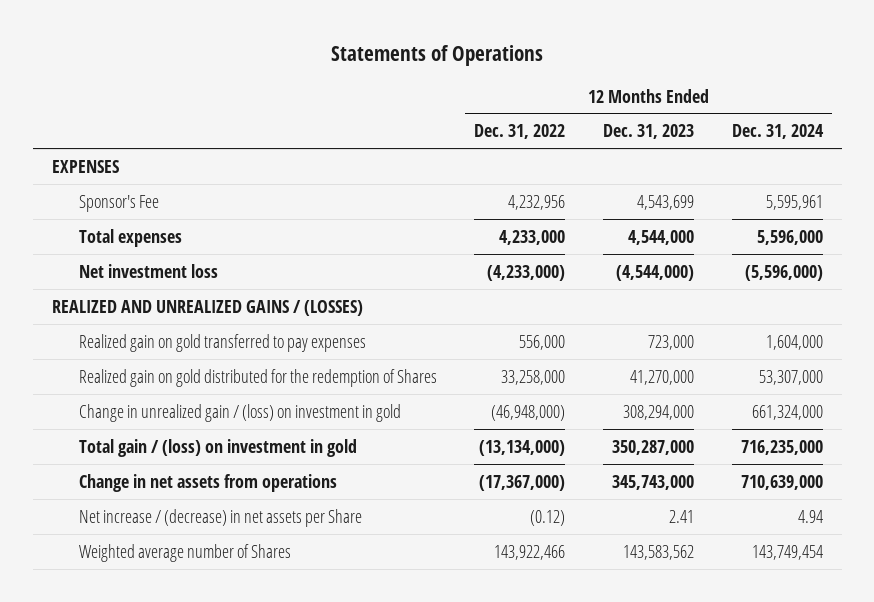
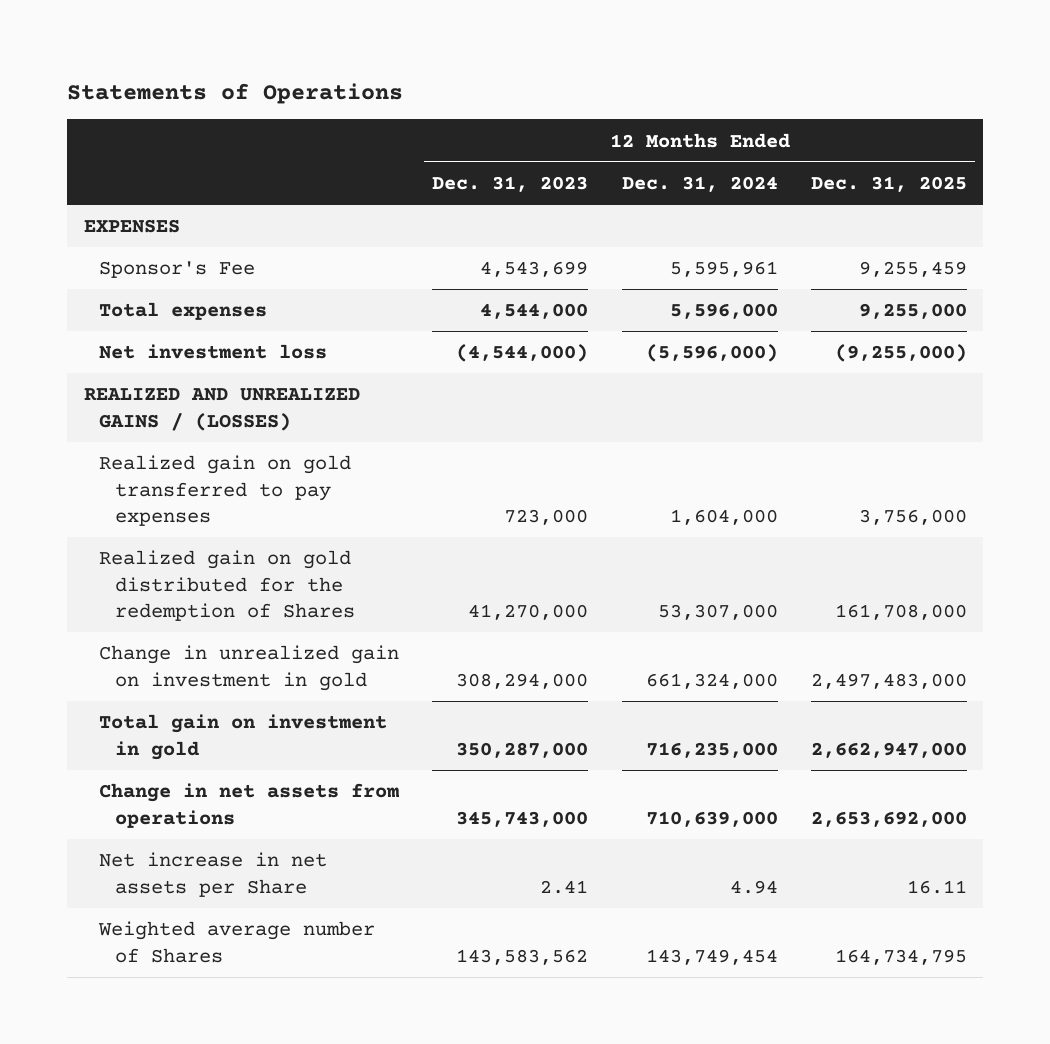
- | 12 Months Ended Dec. 31, 2022 | 12 Months Ended Dec. 31, 2023 | 12 Months Ended Dec. 31, 2024
+ | 12 Months Ended Dec. 31, 2023 | 12 Months Ended Dec. 31, 2024 | 12 Months Ended Dec. 31, 2025
- Change in unrealized gain / (loss) on investment in gold | (46,948,000) | 308,294,000 | 661,324,000
- Total gain / (loss) on investment in gold | (13,134,000) | 350,287,000 | 716,235,000
+ Change in unrealized gain on investment in gold | 308,294,000 | 661,324,000 | 2,497,483,000
+ Total gain on investment in gold | 350,287,000 | 716,235,000 | 2,662,947,000
- Net increase / (decrease) in net assets per Share | (0.12) | 2.41 | 4.94
+ Net increase in net assets per Share | 2.41 | 4.94 | 16.11

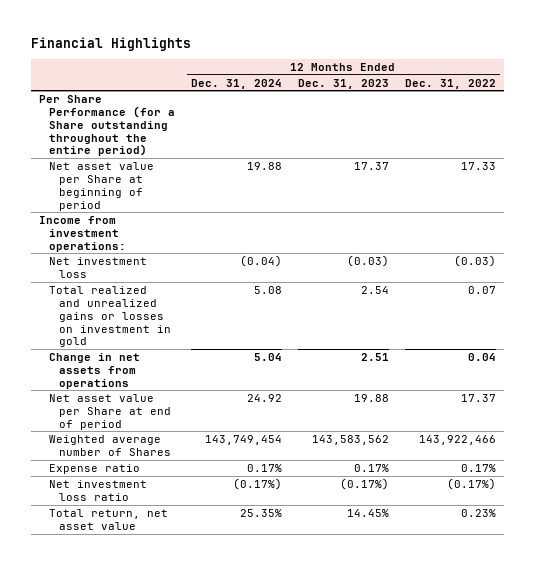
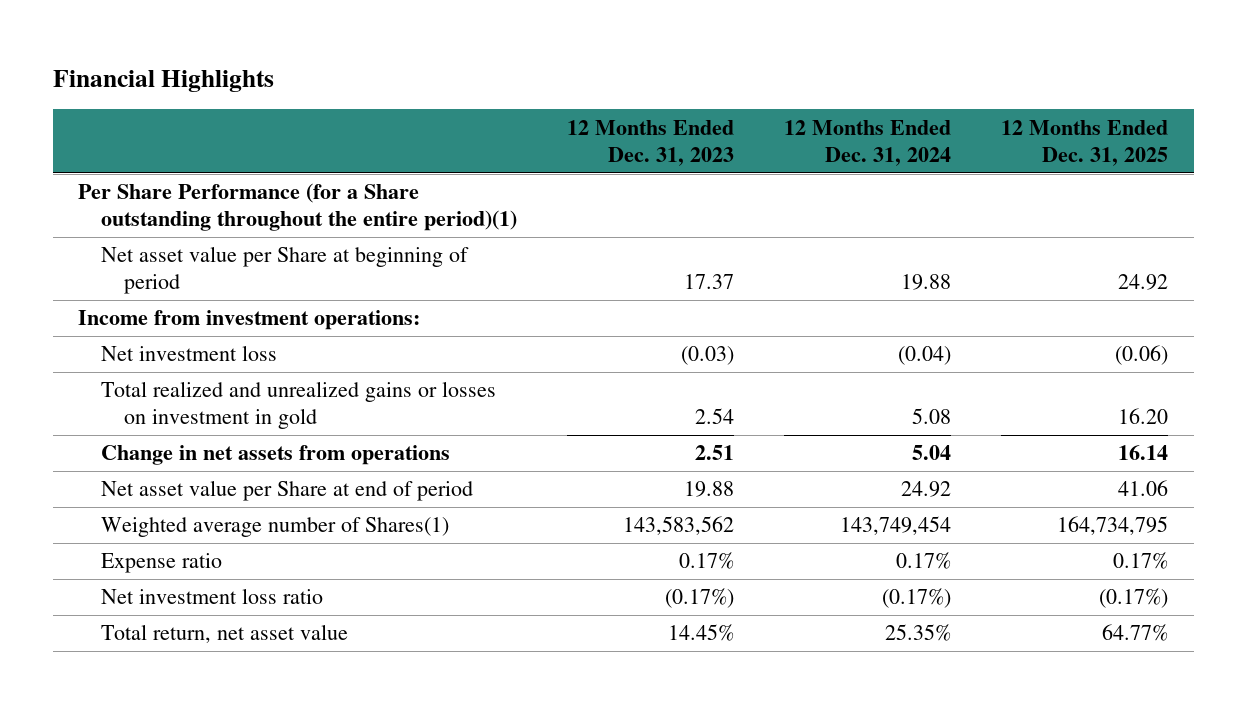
- | 12 Months Ended Dec. 31, 2024 | 12 Months Ended Dec. 31, 2023 | 12 Months Ended Dec. 31, 2022
+ | 12 Months Ended Dec. 31, 2023 | 12 Months Ended Dec. 31, 2024 | 12 Months Ended Dec. 31, 2025
- Per Share Performance (for a Share outstanding throughout the entire period)
+ Per Share Performance (for a Share outstanding throughout the entire period)(1)
- Weighted average number of Shares | 143,749,454 | 143,583,562 | 143,922,466
+ Weighted average number of Shares(1) | 143,583,562 | 143,749,454 | 164,734,795

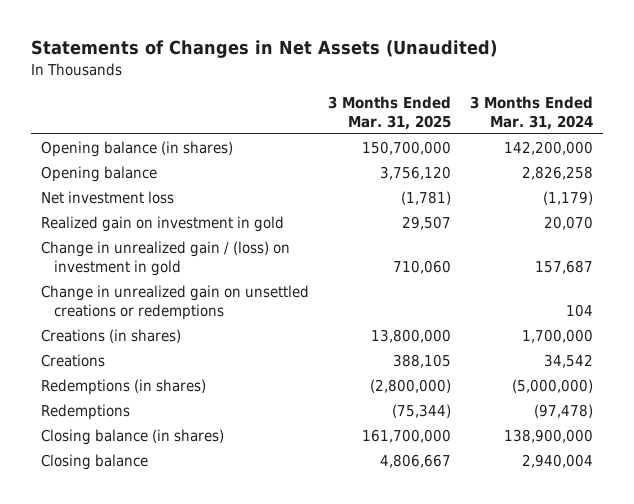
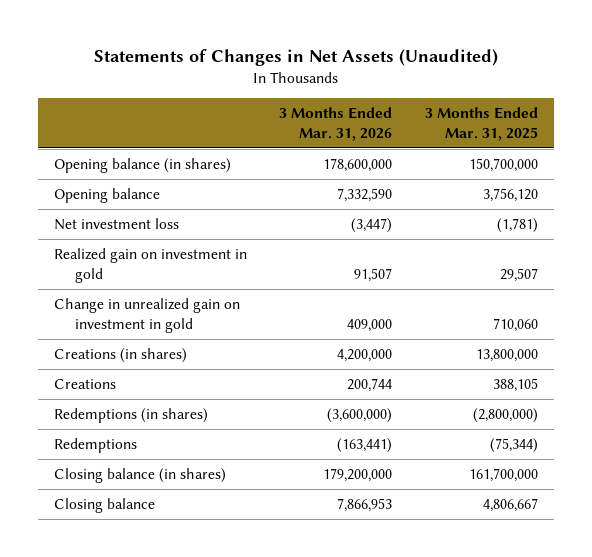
- | 3 Months Ended Mar. 31, 2025 | 3 Months Ended Mar. 31, 2024
+ | 3 Months Ended Mar. 31, 2026 | 3 Months Ended Mar. 31, 2025
- Change in unrealized gain / (loss) on investment in gold | 710,060 | 157,687
- Change in unrealized gain on unsettled creations or redemptions | | 104
+ Change in unrealized gain on investment in gold | 409,000 | 710,060

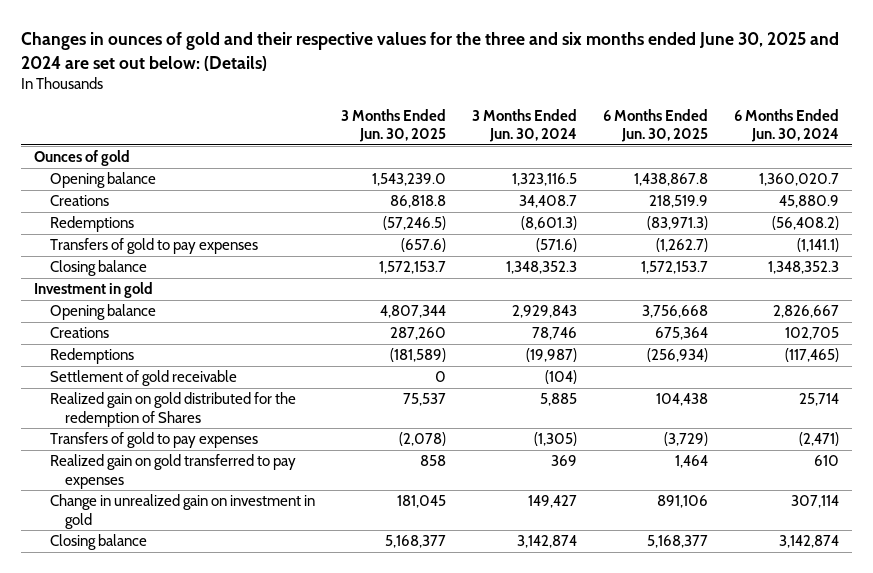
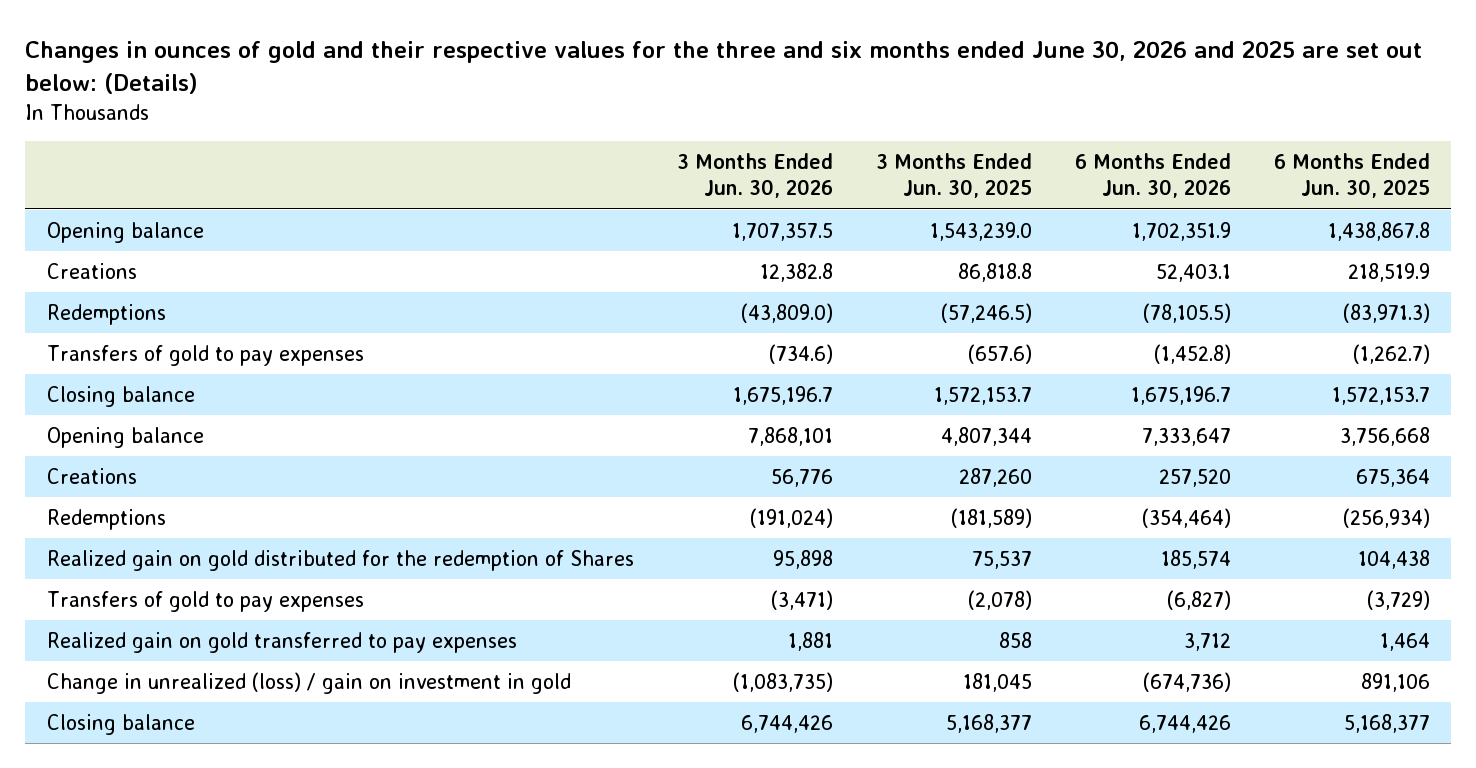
- Changes in ounces of gold and their respective values for the three and six months ended June 30, 2025 and 2024 are set out below: (Details)
+ Changes in ounces of gold and their respective values for the three and six months ended June 30, 2026 and 2025 are set out below: (Details)
- | 3 Months Ended Jun. 30, 2025 | 3 Months Ended Jun. 30, 2024 | 6 Months Ended Jun. 30, 2025 | 6 Months Ended Jun. 30, 2024
+ | 3 Months Ended Jun. 30, 2026 | 3 Months Ended Jun. 30, 2025 | 6 Months Ended Jun. 30, 2026 | 6 Months Ended Jun. 30, 2025
- Ounces of gold
- Investment in gold
- Settlement of gold receivable | 0 | (104) | |
- Change in unrealized gain on investment in gold | 181,045 | 149,427 | 891,106 | 307,114
+ Change in unrealized (loss) / gain on investment in gold | (1,083,735) | 181,045 | (674,736) | 891,106

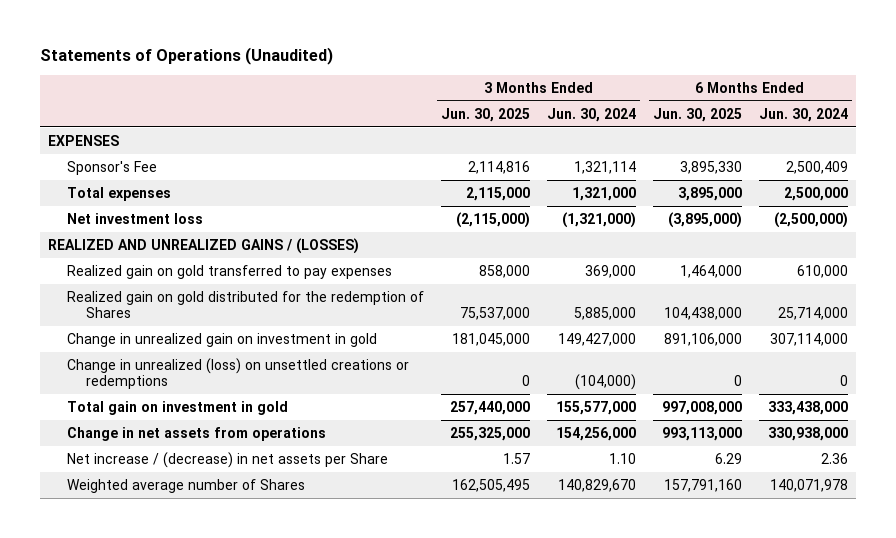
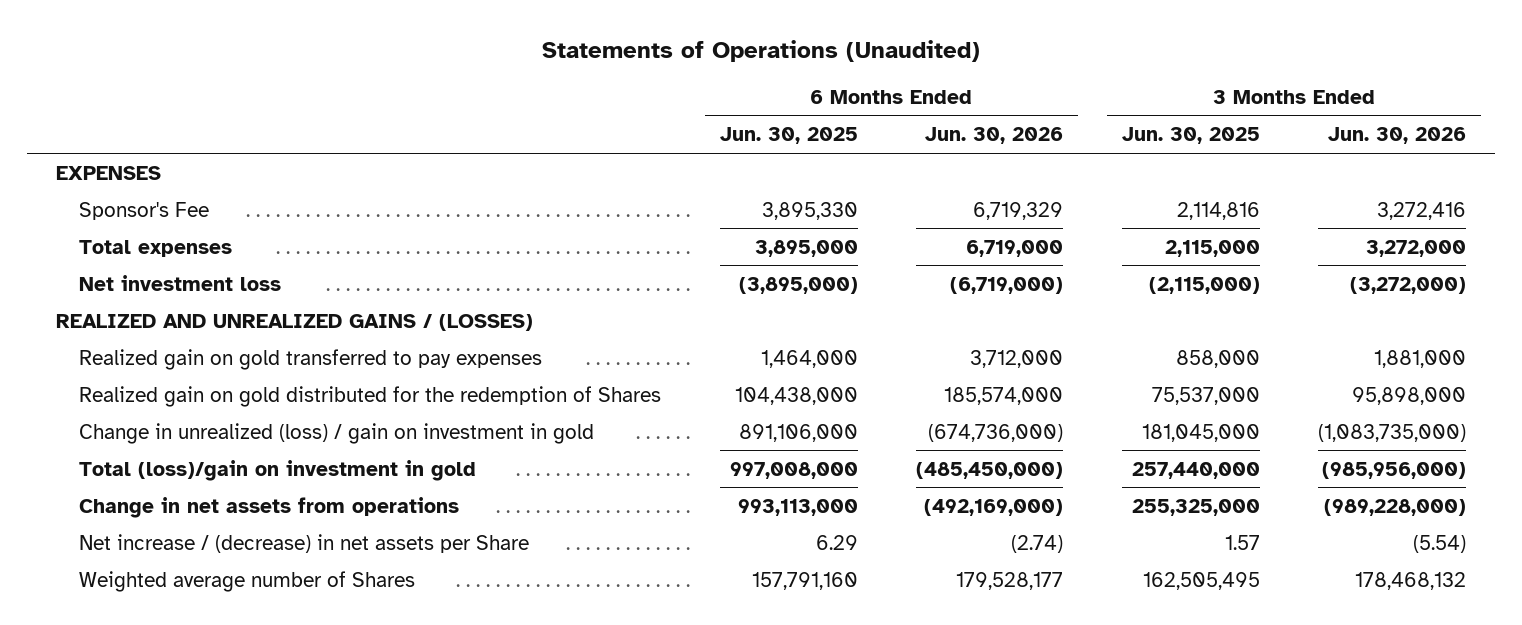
- | 3 Months Ended Jun. 30, 2025 | 3 Months Ended Jun. 30, 2024 | 6 Months Ended Jun. 30, 2025 | 6 Months Ended Jun. 30, 2024
+ | 6 Months Ended Jun. 30, 2025 | 6 Months Ended Jun. 30, 2026 | 3 Months Ended Jun. 30, 2025 | 3 Months Ended Jun. 30, 2026
- Change in unrealized gain on investment in gold | 181,045,000 | 149,427,000 | 891,106,000 | 307,114,000
- Change in unrealized (loss) on unsettled creations or redemptions | 0 | (104,000) | 0 | 0
- Total gain on investment in gold | 257,440,000 | 155,577,000 | 997,008,000 | 333,438,000
+ Change in unrealized (loss) / gain on investment in gold | 891,106,000 | (674,736,000) | 181,045,000 | (1,083,735,000)
+ Total (loss)/gain on investment in gold | 997,008,000 | (485,450,000) | 257,440,000 | (985,956,000)

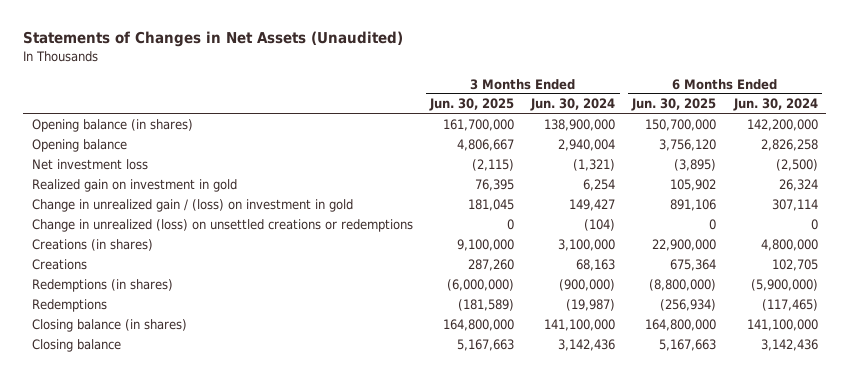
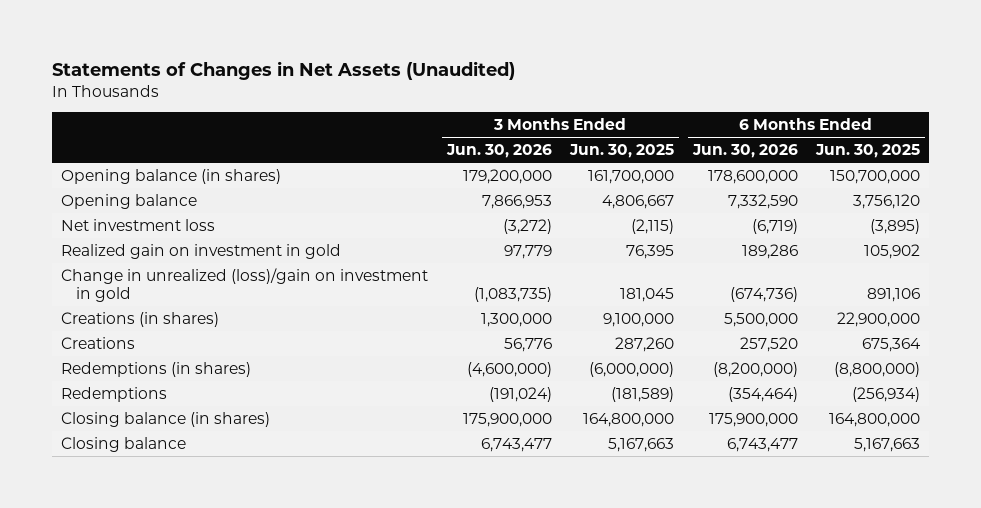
- | 3 Months Ended Jun. 30, 2025 | 3 Months Ended Jun. 30, 2024 | 6 Months Ended Jun. 30, 2025 | 6 Months Ended Jun. 30, 2024
+ | 3 Months Ended Jun. 30, 2026 | 3 Months Ended Jun. 30, 2025 | 6 Months Ended Jun. 30, 2026 | 6 Months Ended Jun. 30, 2025
- Change in unrealized gain / (loss) on investment in gold | 181,045 | 149,427 | 891,106 | 307,114
- Change in unrealized (loss) on unsettled creations or redemptions | 0 | (104) | 0 | 0
+ Change in unrealized (loss)/gain on investment in gold | (1,083,735) | 181,045 | (674,736) | 891,106

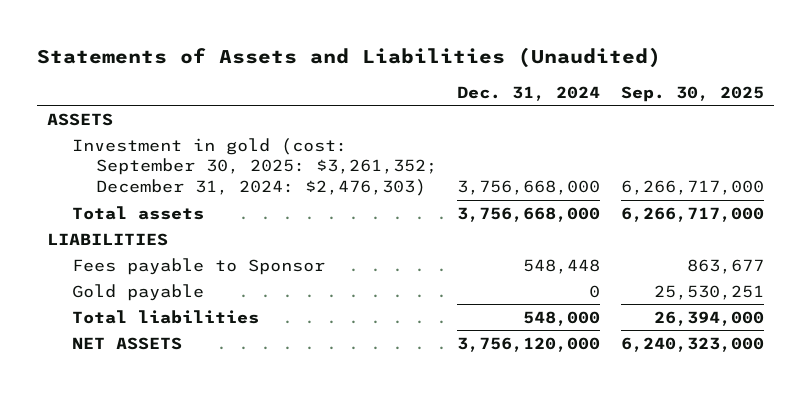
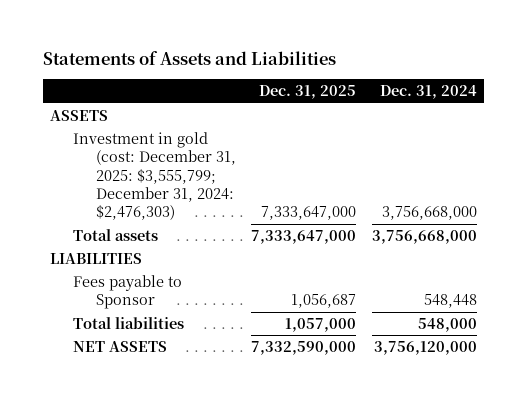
- Statements of Assets and Liabilities (Unaudited)
+ Statements of Assets and Liabilities
- | Dec. 31, 2024 | Sep. 30, 2025
+ | Dec. 31, 2025 | Dec. 31, 2024
- Investment in gold (cost: September 30, 2025: $3,261,352; December 31, 2024: $2,476,303) | 3,756,668,000 | 6,266,717,000
+ Investment in gold (cost: December 31, 2025: $3,555,799; December 31, 2024: $2,476,303) | 7,333,647,000 | 3,756,668,000
- Gold payable | 0 | 25,530,251

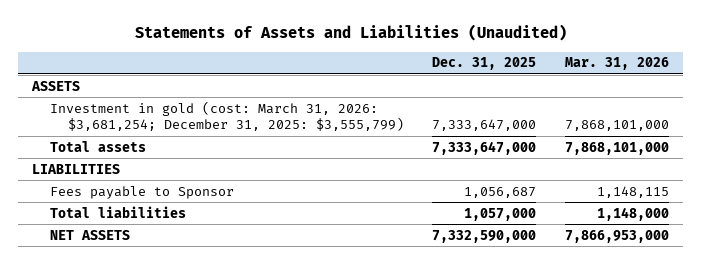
- Statements of Assets and Liabilities
+ Statements of Assets and Liabilities (Unaudited)
- | Dec. 31, 2025 | Dec. 31, 2024
+ | Dec. 31, 2025 | Mar. 31, 2026
- Investment in gold (cost: December 31, 2025: $3,555,799; December 31, 2024: $2,476,303) | 7,333,647,000 | 3,756,668,000
+ Investment in gold (cost: March 31, 2026: $3,681,254; December 31, 2025: $3,555,799) | 7,333,647,000 | 7,868,101,000

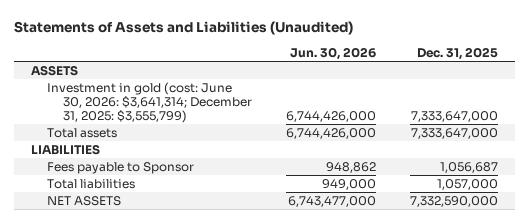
- | Dec. 31, 2025 | Mar. 31, 2026
+ | Jun. 30, 2026 | Dec. 31, 2025
- Investment in gold (cost: March 31, 2026: $3,681,254; December 31, 2025: $3,555,799) | 7,333,647,000 | 7,868,101,000
+ Investment in gold (cost: June 30, 2026: $3,641,314; December 31, 2025: $3,555,799) | 6,744,426,000 | 7,333,647,000

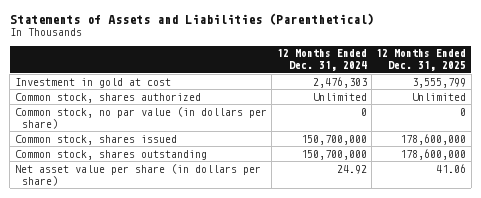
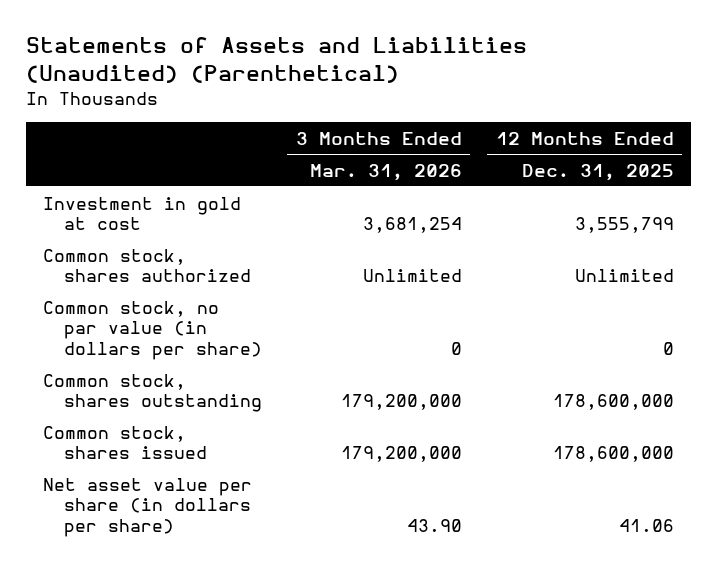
- Statements of Assets and Liabilities (Parenthetical)
+ Statements of Assets and Liabilities (Unaudited) (Parenthetical)
- | 12 Months Ended Dec. 31, 2024 | 12 Months Ended Dec. 31, 2025
+ | 3 Months Ended Mar. 31, 2026 | 12 Months Ended Dec. 31, 2025
moved down: Common stock, shares issued | 179,200,000 | 178,600,000

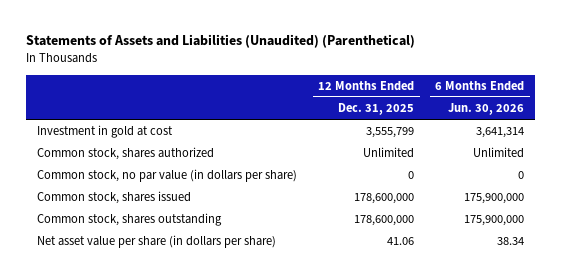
- | 3 Months Ended Mar. 31, 2026 | 12 Months Ended Dec. 31, 2025
+ | 12 Months Ended Dec. 31, 2025 | 6 Months Ended Jun. 30, 2026
moved down: Common stock, shares outstanding | 178,600,000 | 175,900,000

